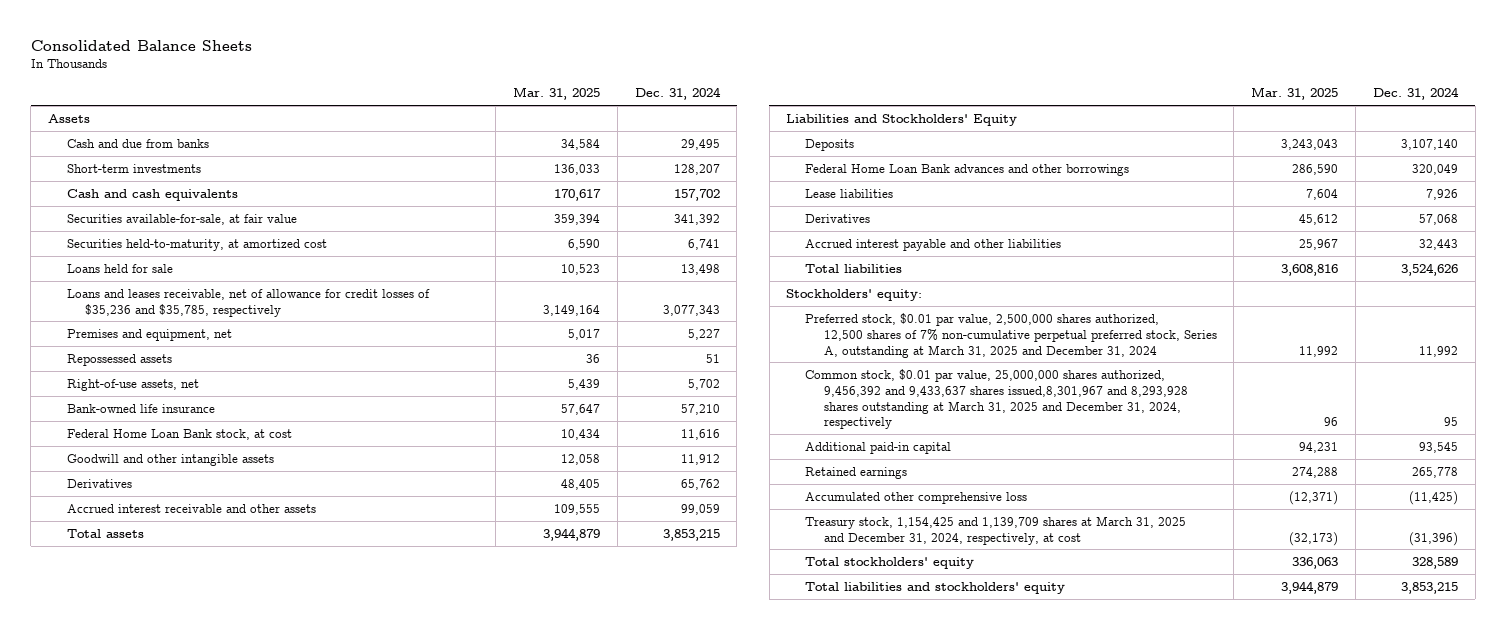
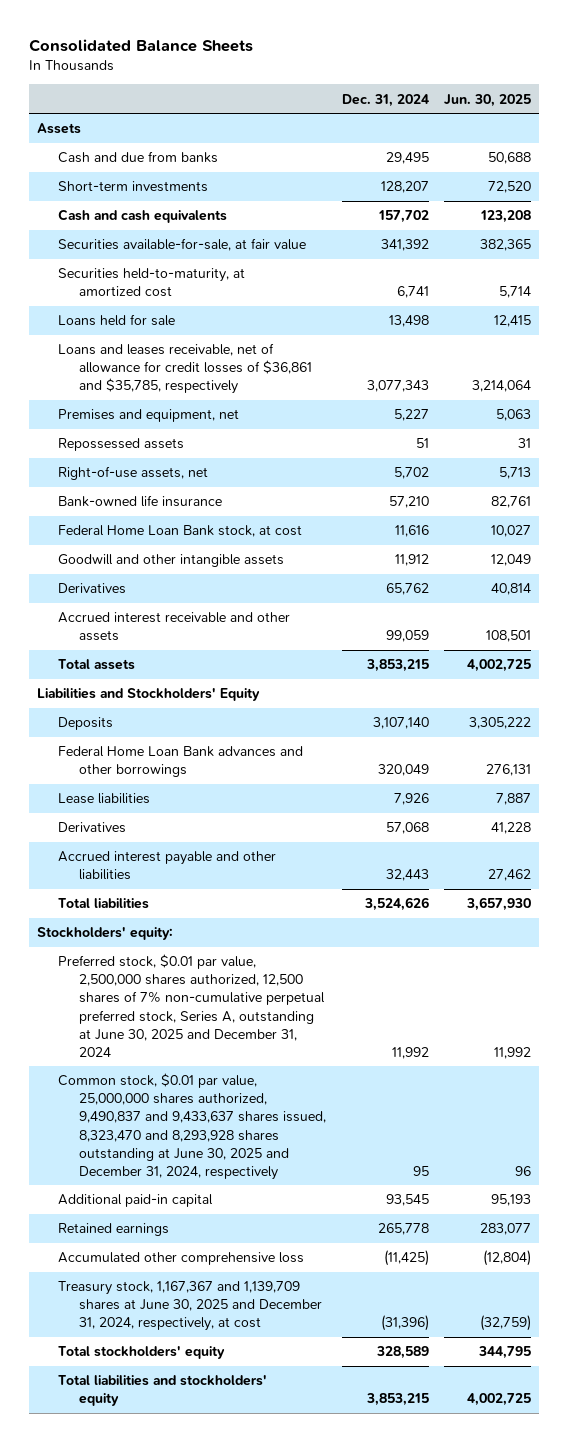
- | Mar. 31, 2025 | Dec. 31, 2024
+ | Dec. 31, 2024 | Jun. 30, 2025
- Loans and leases receivable, net of allowance for credit losses of $35,236 and $35,785, respectively | 3,149,164 | 3,077,343
+ Loans and leases receivable, net of allowance for credit losses of $36,861 and $35,785, respectively | 3,077,343 | 3,214,064
- Preferred stock, $0.01 par value, 2,500,000 shares authorized, 12,500 shares of 7% non-cumulative perpetual preferred stock, Series A, outstanding at March 31, 2025 and December 31, 2024 | 11,992 | 11,992
- Common stock, $0.01 par value, 25,000,000 shares authorized, 9,456,392 and 9,433,637 shares issued,8,301,967 and 8,293,928 shares outstanding at March 31, 2025 and December 31, 2024, respectively | 96 | 95
+ Preferred stock, $0.01 par value, 2,500,000 shares authorized, 12,500 shares of 7% non-cumulative perpetual preferred stock, Series A, outstanding at June 30, 2025 and December 31, 2024 | 11,992 | 11,992
+ Common stock, $0.01 par value, 25,000,000 shares authorized, 9,490,837 and 9,433,637 shares issued, 8,323,470 and 8,293,928 shares outstanding at June 30, 2025 and December 31, 2024, respectively | 95 | 96
- Treasury stock, 1,154,425 and 1,139,709 shares at March 31, 2025 and December 31, 2024, respectively, at cost | (32,173) | (31,396)
+ Treasury stock, 1,167,367 and 1,139,709 shares at June 30, 2025 and December 31, 2024, respectively, at cost | (31,396) | (32,759)

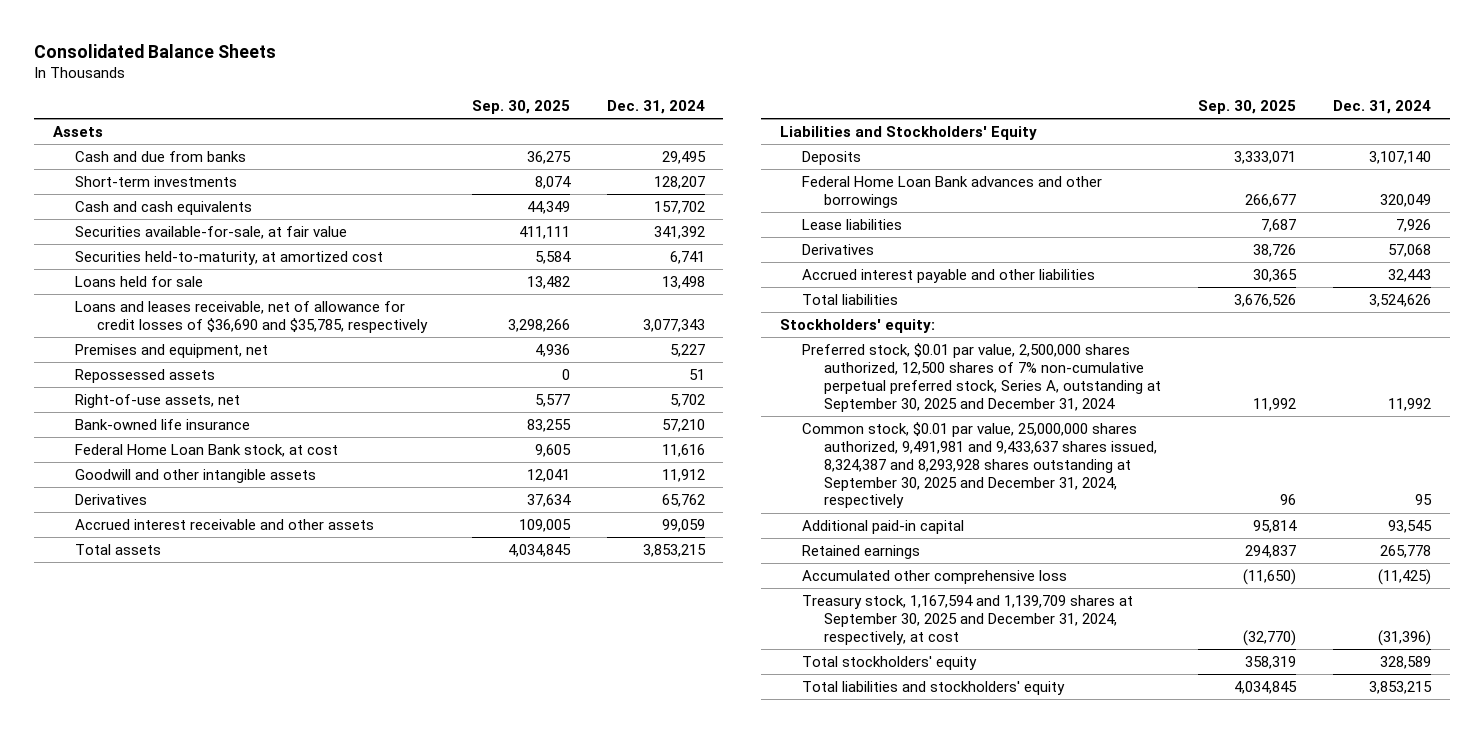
- | Dec. 31, 2024 | Jun. 30, 2025
+ | Sep. 30, 2025 | Dec. 31, 2024
- Loans and leases receivable, net of allowance for credit losses of $36,861 and $35,785, respectively | 3,077,343 | 3,214,064
+ Loans and leases receivable, net of allowance for credit losses of $36,690 and $35,785, respectively | 3,298,266 | 3,077,343
- Preferred stock, $0.01 par value, 2,500,000 shares authorized, 12,500 shares of 7% non-cumulative perpetual preferred stock, Series A, outstanding at June 30, 2025 and December 31, 2024 | 11,992 | 11,992
- Common stock, $0.01 par value, 25,000,000 shares authorized, 9,490,837 and 9,433,637 shares issued, 8,323,470 and 8,293,928 shares outstanding at June 30, 2025 and December 31, 2024, respectively | 95 | 96
+ Preferred stock, $0.01 par value, 2,500,000 shares authorized, 12,500 shares of 7% non-cumulative perpetual preferred stock, Series A, outstanding at September 30, 2025 and December 31, 2024 | 11,992 | 11,992
+ Common stock, $0.01 par value, 25,000,000 shares authorized, 9,491,981 and 9,433,637 shares issued, 8,324,387 and 8,293,928 shares outstanding at September 30, 2025 and December 31, 2024, respectively | 96 | 95
- Treasury stock, 1,167,367 and 1,139,709 shares at June 30, 2025 and December 31, 2024, respectively, at cost | (31,396) | (32,759)
+ Treasury stock, 1,167,594 and 1,139,709 shares at September 30, 2025 and December 31, 2024, respectively, at cost | (32,770) | (31,396)

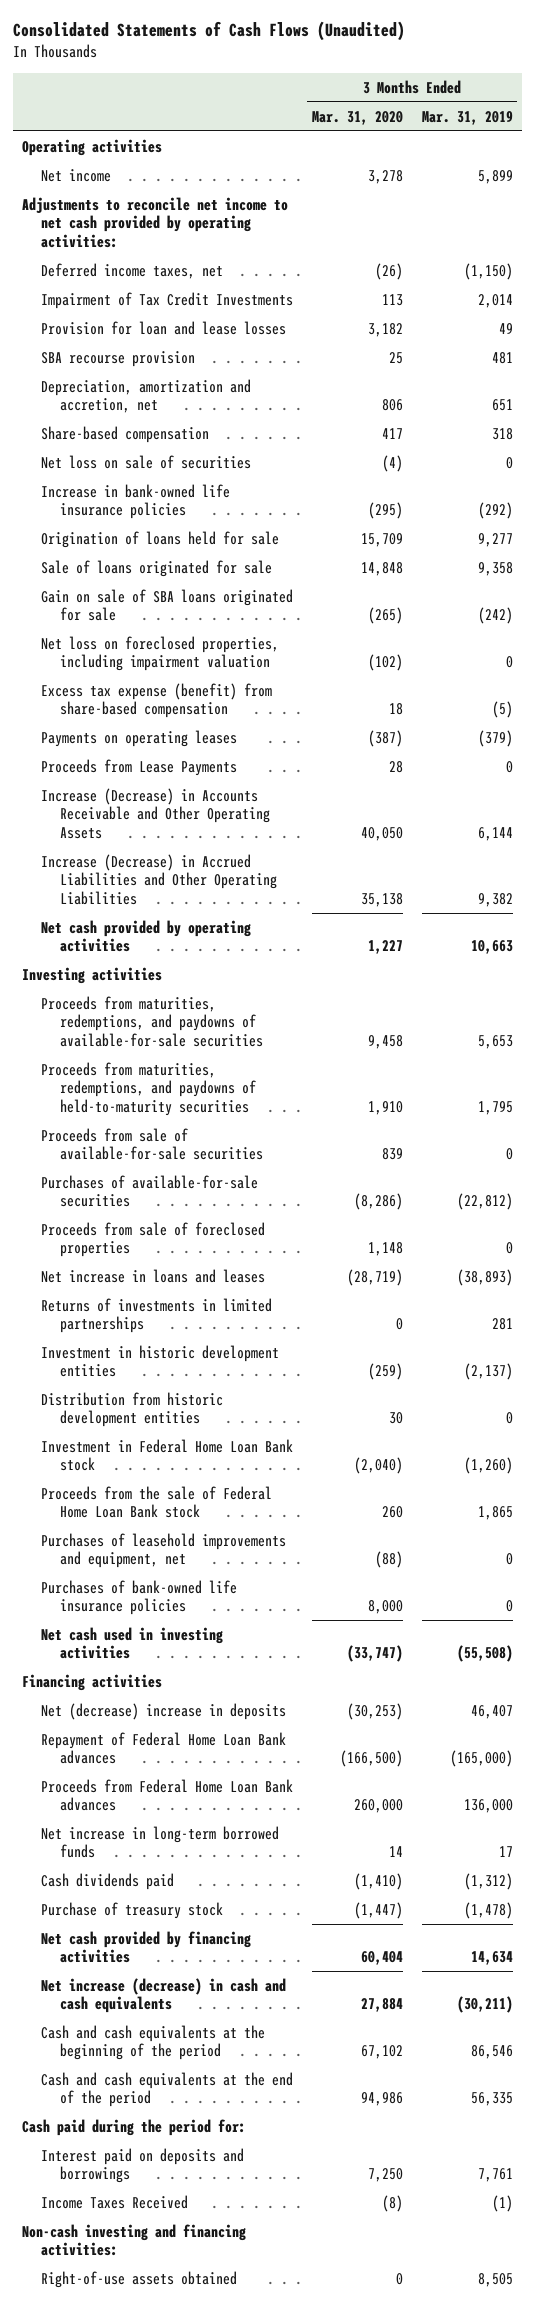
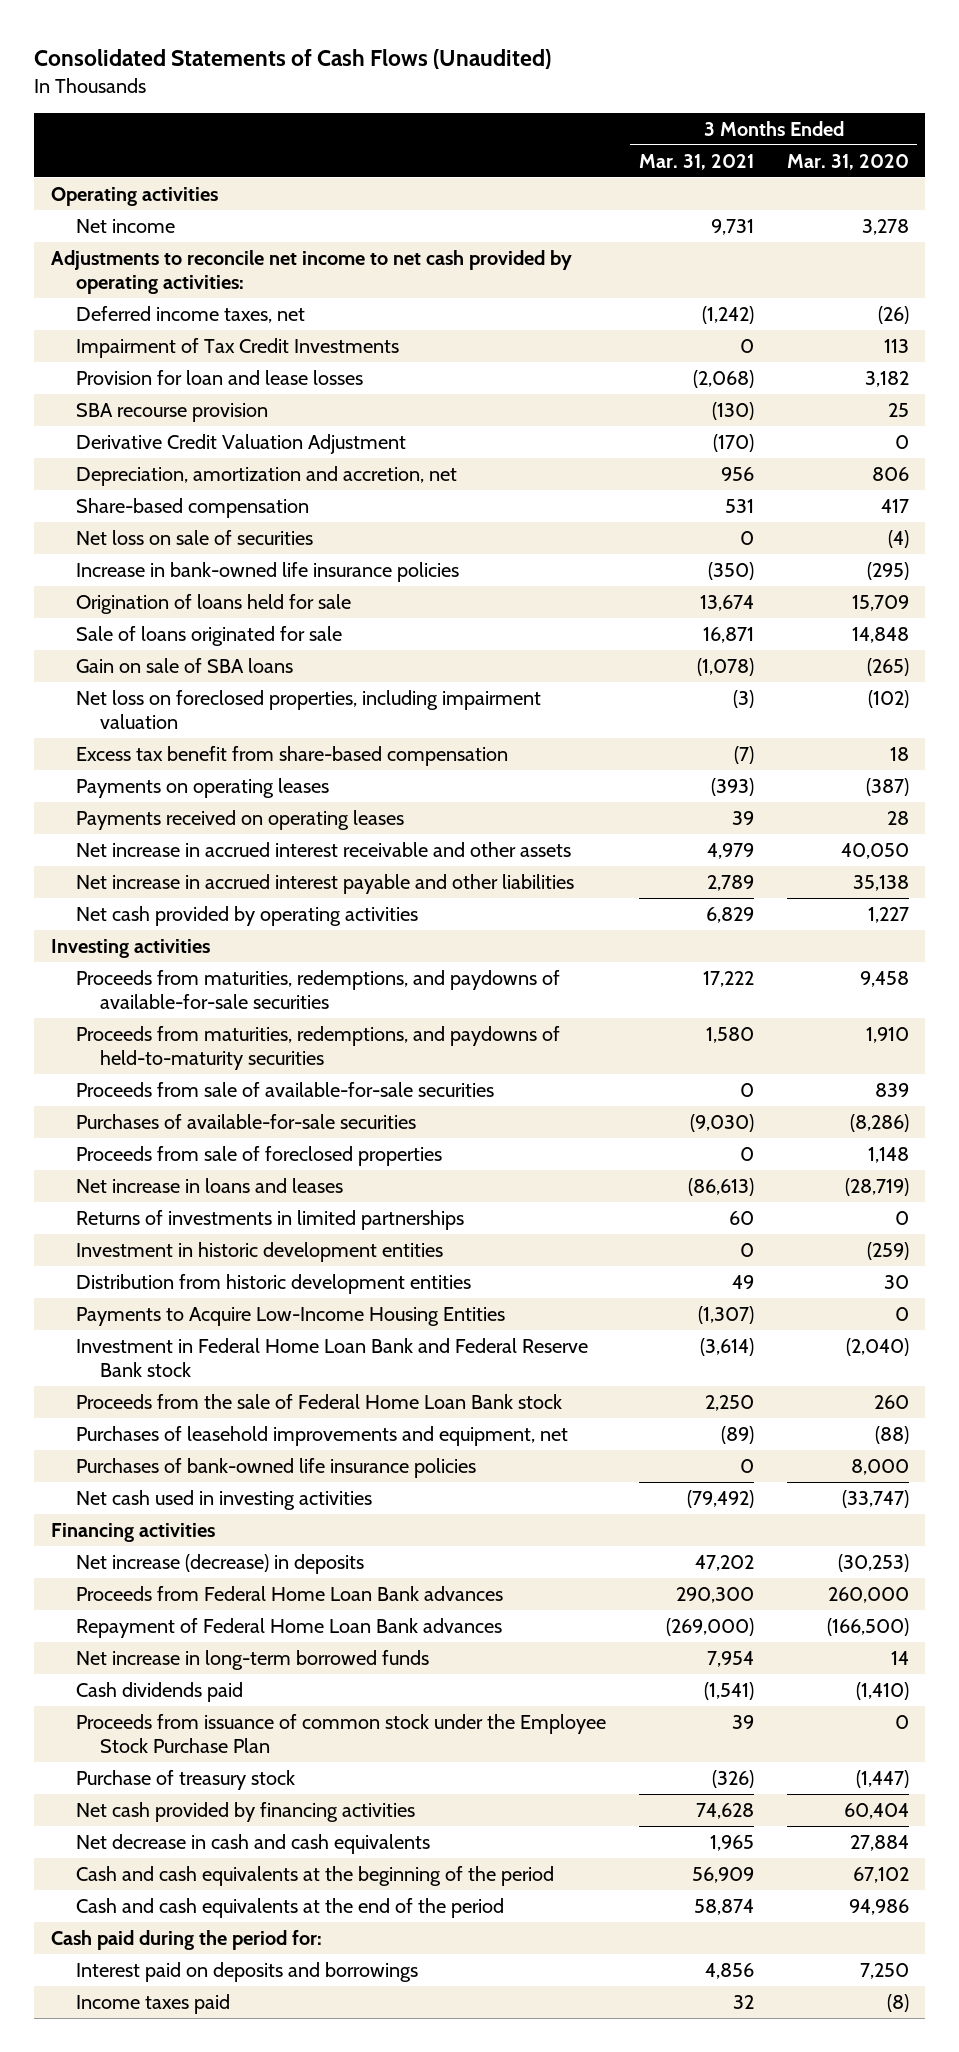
- | 3 Months Ended Mar. 31, 2020 | 3 Months Ended Mar. 31, 2019
+ | 3 Months Ended Mar. 31, 2021 | 3 Months Ended Mar. 31, 2020
+ Derivative Credit Valuation Adjustment | (170) | 0
- Gain on sale of SBA loans originated for sale | (265) | (242)
+ Gain on sale of SBA loans | (1,078) | (265)
- Excess tax expense (benefit) from share-based compensation | 18 | (5)
+ Excess tax benefit from share-based compensation | (7) | 18
- Proceeds from Lease Payments | 28 | 0
- Increase (Decrease) in Accounts Receivable and Other Operating Assets | 40,050 | 6,144
- Increase (Decrease) in Accrued Liabilities and Other Operating Liabilities | 35,138 | 9,382
+ Payments received on operating leases | 39 | 28
+ Net increase in accrued interest receivable and other assets | 4,979 | 40,050
+ Net increase in accrued interest payable and other liabilities | 2,789 | 35,138
- Investment in Federal Home Loan Bank stock | (2,040) | (1,260)
+ Payments to Acquire Low-Income Housing Entities | (1,307) | 0
+ Investment in Federal Home Loan Bank and Federal Reserve Bank stock | (3,614) | (2,040)
- Net (decrease) increase in deposits | (30,253) | 46,407
+ Net increase (decrease) in deposits | 47,202 | (30,253)
moved down: Repayment of Federal Home Loan Bank advances | (269,000) | (166,500)
+ Proceeds from issuance of common stock under the Employee Stock Purchase Plan | 39 | 0
- Net increase (decrease) in cash and cash equivalents | 27,884 | (30,211)
+ Net decrease in cash and cash equivalents | 1,965 | 27,884
- Income Taxes Received | (8) | (1)
- Non-cash investing and financing activities:
- Right-of-use assets obtained | 0 | 8,505
+ Income taxes paid | 32 | (8)

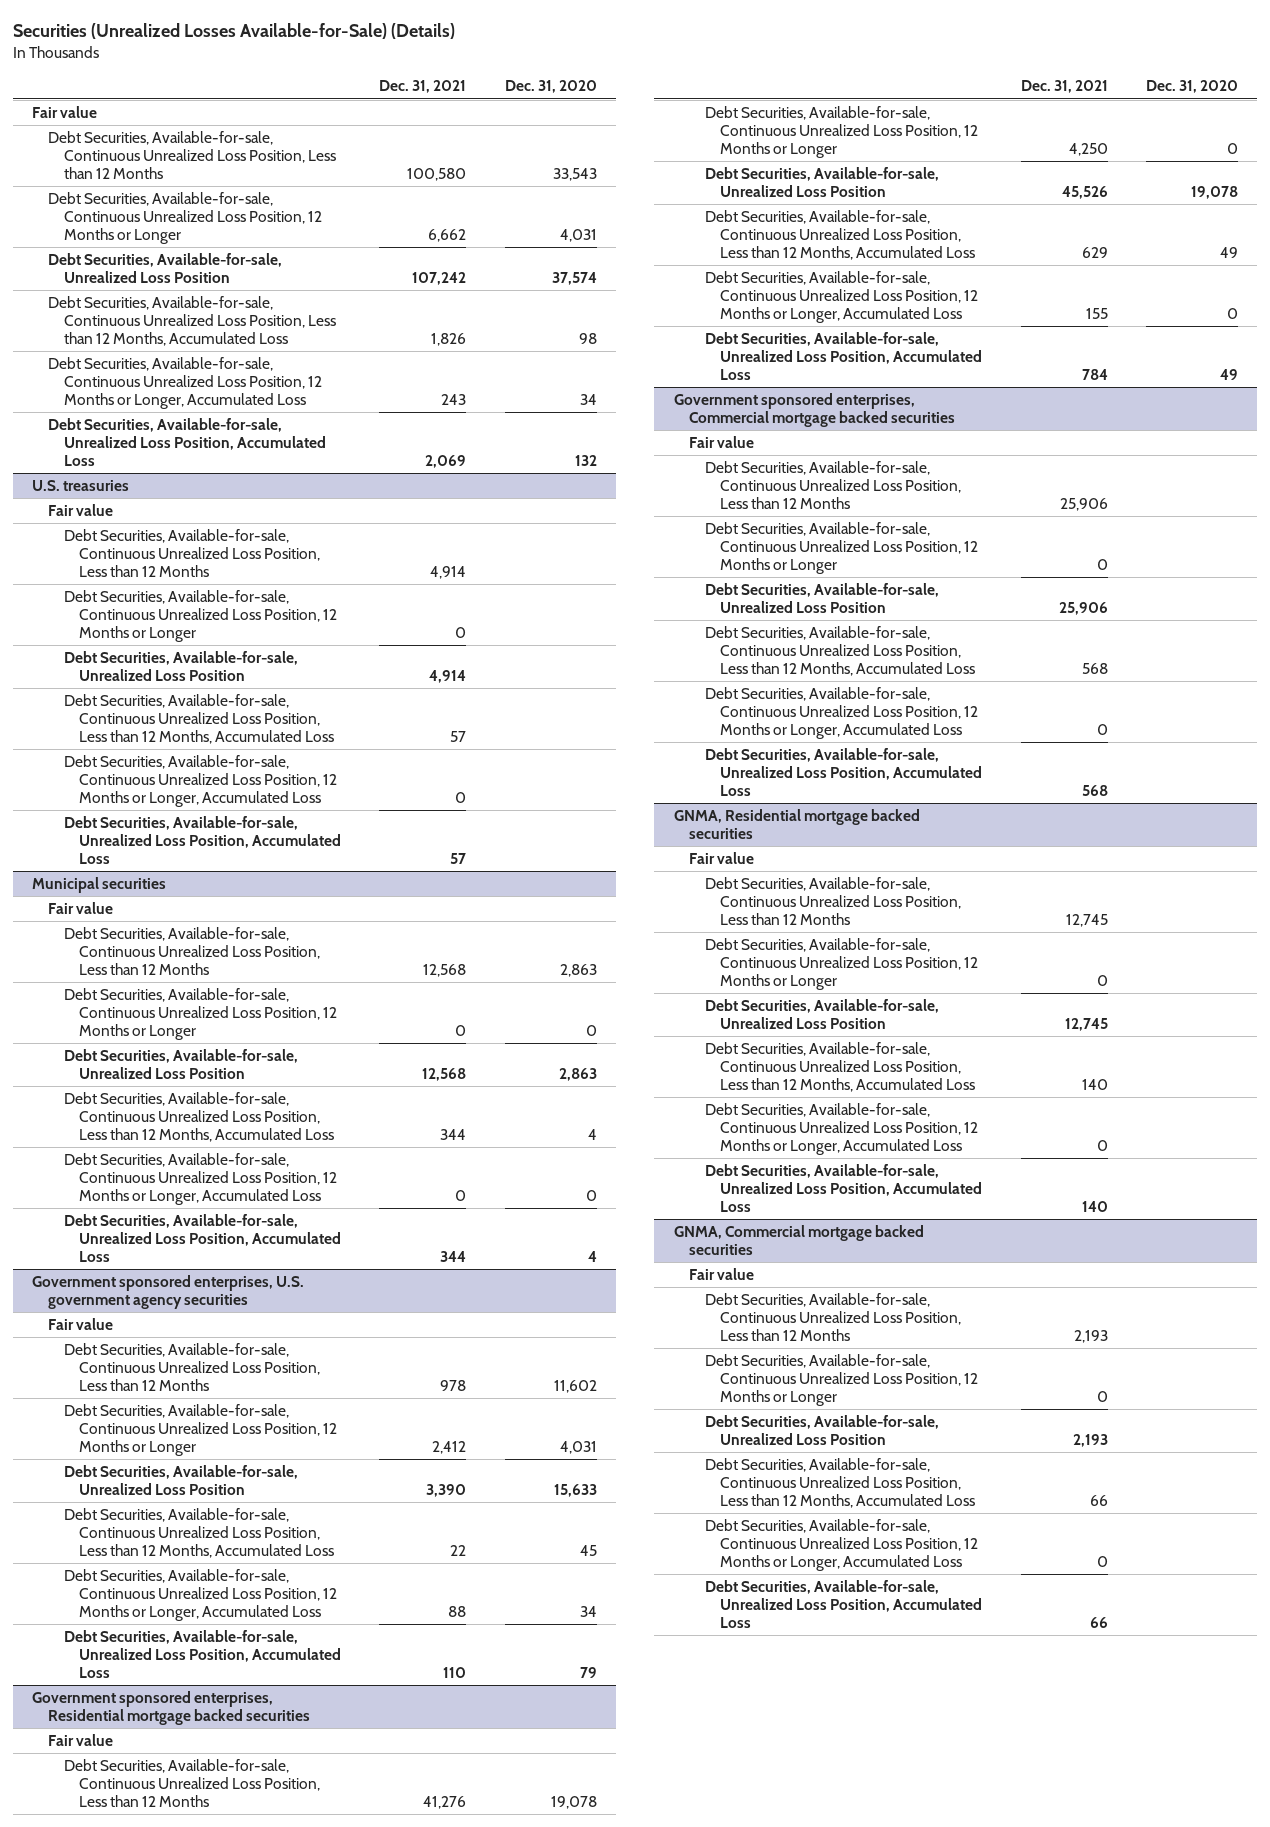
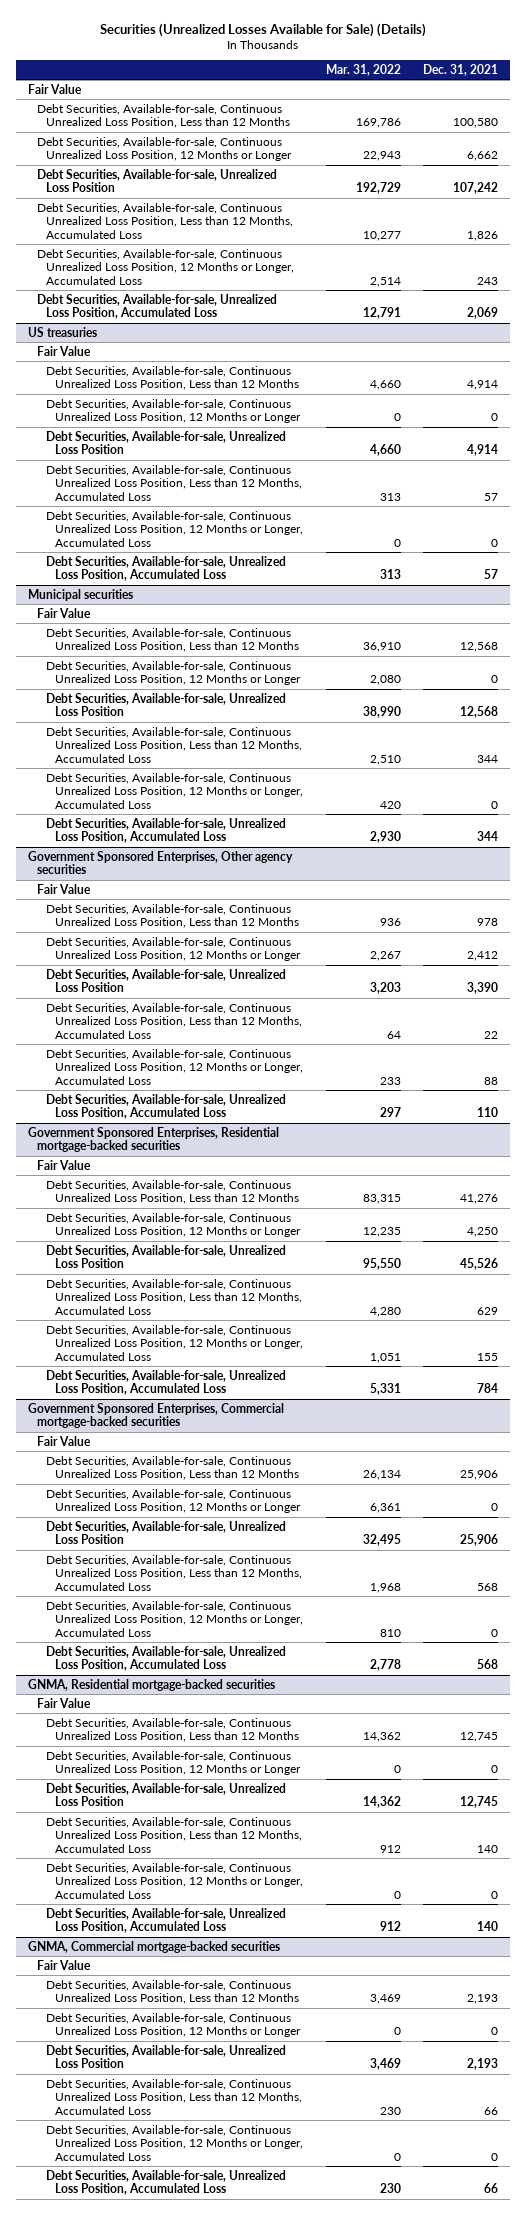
- Securities (Unrealized Losses Available-for-Sale) (Details)
+ Securities (Unrealized Losses Available for Sale) (Details)
- | Dec. 31, 2021 | Dec. 31, 2020
+ | Mar. 31, 2022 | Dec. 31, 2021
- Fair value
+ Fair Value
- U.S. treasuries
- Fair value
+ US treasuries
+ Fair Value
@ Municipal securities
- Fair value
+ Fair Value
- Government sponsored enterprises, U.S. government agency securities
- Fair value
+ Government Sponsored Enterprises, Other agency securities
+ Fair Value
- Government sponsored enterprises, Residential mortgage backed securities
- Fair value
+ Government Sponsored Enterprises, Residential mortgage-backed securities
+ Fair Value
- Government sponsored enterprises, Commercial mortgage backed securities
- Fair value
+ Government Sponsored Enterprises, Commercial mortgage-backed securities
+ Fair Value
- GNMA, Residential mortgage backed securities
- Fair value
+ GNMA, Residential mortgage-backed securities
+ Fair Value
- GNMA, Commercial mortgage backed securities
- Fair value
+ GNMA, Commercial mortgage-backed securities
+ Fair Value

